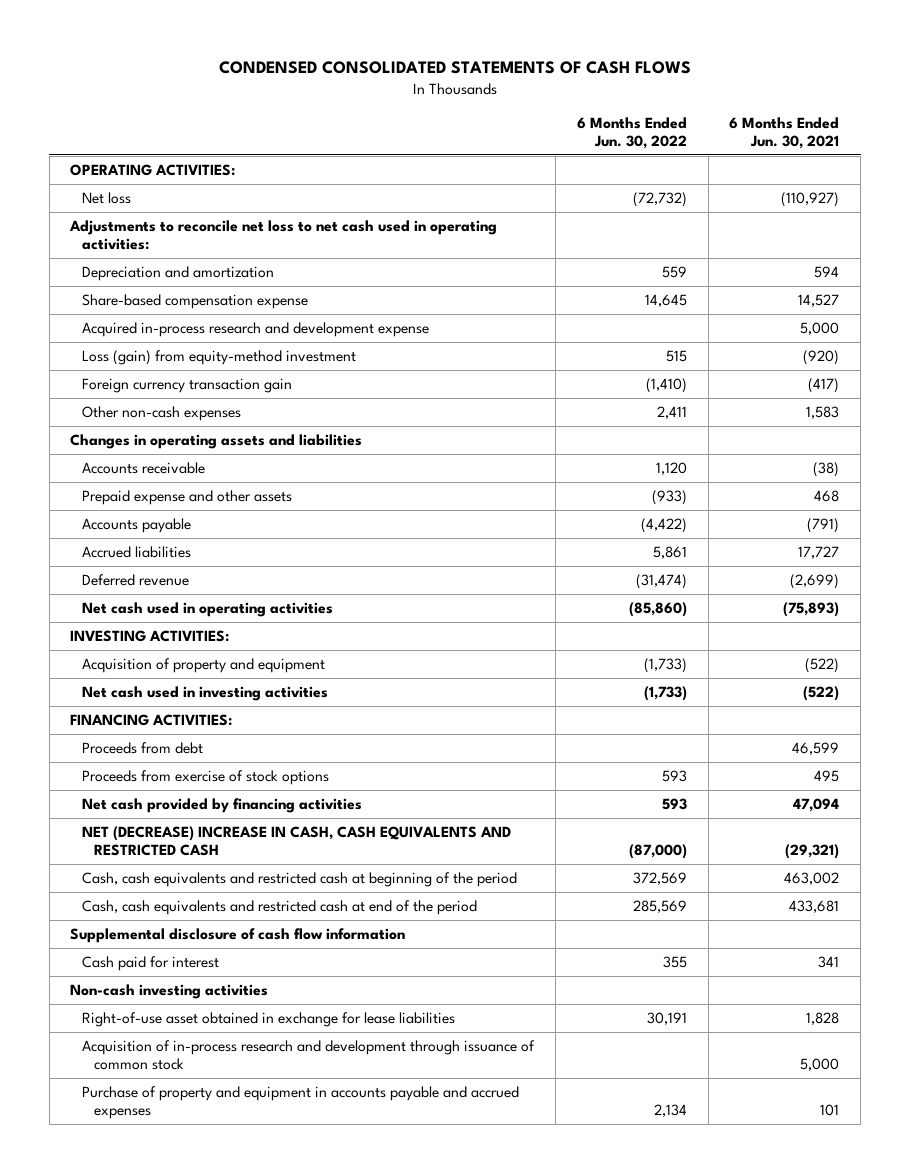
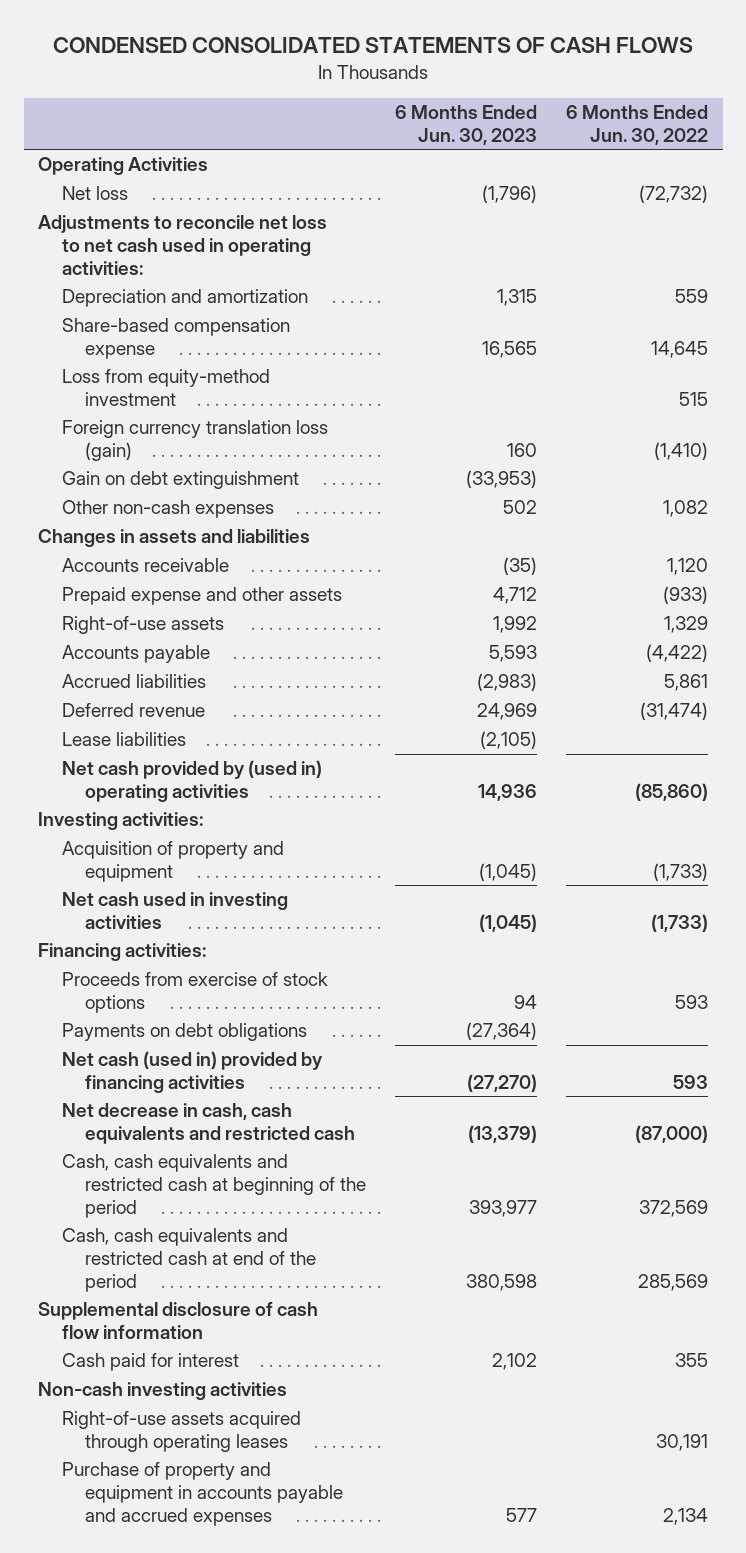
- | 6 Months Ended Jun. 30, 2022 | 6 Months Ended Jun. 30, 2021
+ | 6 Months Ended Jun. 30, 2023 | 6 Months Ended Jun. 30, 2022
- OPERATING ACTIVITIES:
+ Operating Activities
- Acquired in-process research and development expense | | 5,000
- Loss (gain) from equity-method investment | 515 | (920)
- Foreign currency transaction gain | (1,410) | (417)
- Other non-cash expenses | 2,411 | 1,583
- Changes in operating assets and liabilities
+ Loss from equity-method investment | | 515
+ Foreign currency translation loss (gain) | 160 | (1,410)
+ Gain on debt extinguishment | (33,953) |
+ Other non-cash expenses | 502 | 1,082
+ Changes in assets and liabilities
+ Right-of-use assets | 1,992 | 1,329
- Net cash used in operating activities | (85,860) | (75,893)
- INVESTING ACTIVITIES:
+ Lease liabilities | (2,105) |
+ Net cash provided by (used in) operating activities | 14,936 | (85,860)
+ Investing activities:
- FINANCING ACTIVITIES:
- Proceeds from debt | | 46,599
+ Financing activities:
- Net cash provided by financing activities | 593 | 47,094
- NET (DECREASE) INCREASE IN CASH, CASH EQUIVALENTS AND RESTRICTED CASH | (87,000) | (29,321)
+ Payments on debt obligations | (27,364) |
+ Net cash (used in) provided by financing activities | (27,270) | 593
+ Net decrease in cash, cash equivalents and restricted cash | (13,379) | (87,000)
- Right-of-use asset obtained in exchange for lease liabilities | 30,191 | 1,828
- Acquisition of in-process research and development through issuance of common stock | | 5,000
+ Right-of-use assets acquired through operating leases | | 30,191

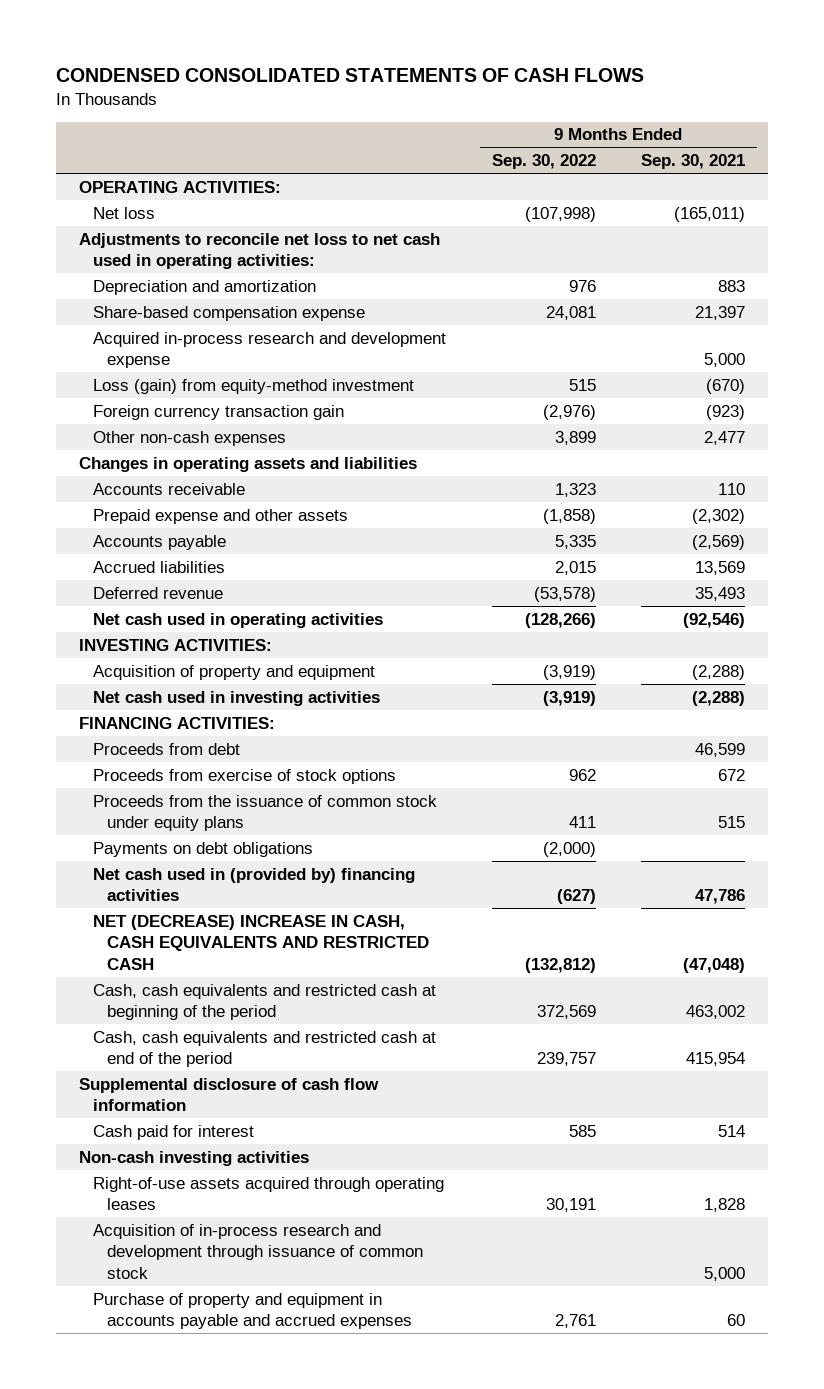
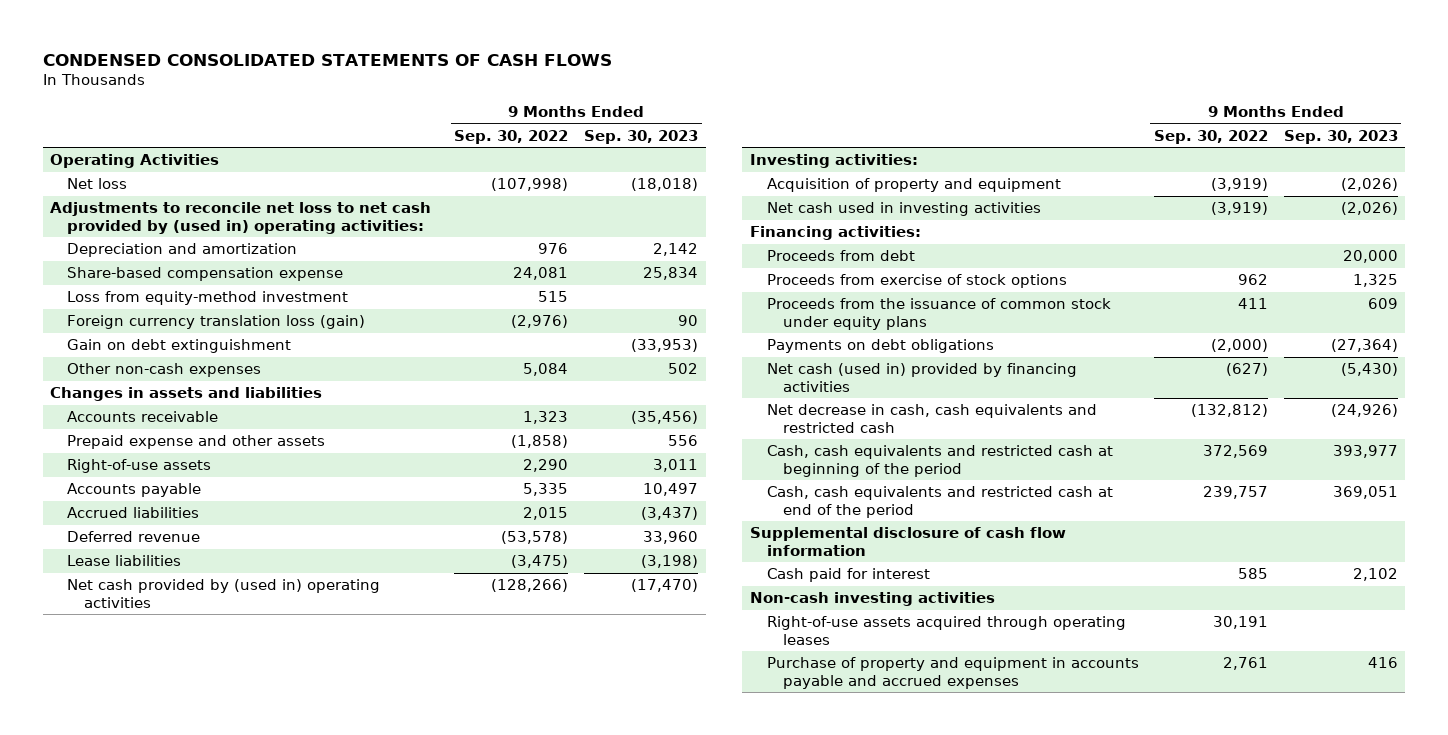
- | 9 Months Ended Sep. 30, 2022 | 9 Months Ended Sep. 30, 2021
+ | 9 Months Ended Sep. 30, 2022 | 9 Months Ended Sep. 30, 2023
- OPERATING ACTIVITIES:
+ Operating Activities
- Adjustments to reconcile net loss to net cash used in operating activities:
+ Adjustments to reconcile net loss to net cash provided by (used in) operating activities:
- Acquired in-process research and development expense | | 5,000
- Loss (gain) from equity-method investment | 515 | (670)
- Foreign currency transaction gain | (2,976) | (923)
- Other non-cash expenses | 3,899 | 2,477
- Changes in operating assets and liabilities
+ Loss from equity-method investment | 515 |
+ Foreign currency translation loss (gain) | (2,976) | 90
+ Gain on debt extinguishment | | (33,953)
+ Other non-cash expenses | 5,084 | 502
+ Changes in assets and liabilities
+ Right-of-use assets | 2,290 | 3,011
- Net cash used in operating activities | (128,266) | (92,546)
- INVESTING ACTIVITIES:
+ Lease liabilities | (3,475) | (3,198)
+ Net cash provided by (used in) operating activities | (128,266) | (17,470)
+ Investing activities:
- FINANCING ACTIVITIES:
+ Financing activities:
- Net cash used in (provided by) financing activities | (627) | 47,786
- NET (DECREASE) INCREASE IN CASH, CASH EQUIVALENTS AND RESTRICTED CASH | (132,812) | (47,048)
+ Net cash (used in) provided by financing activities | (627) | (5,430)
+ Net decrease in cash, cash equivalents and restricted cash | (132,812) | (24,926)
- Acquisition of in-process research and development through issuance of common stock | | 5,000

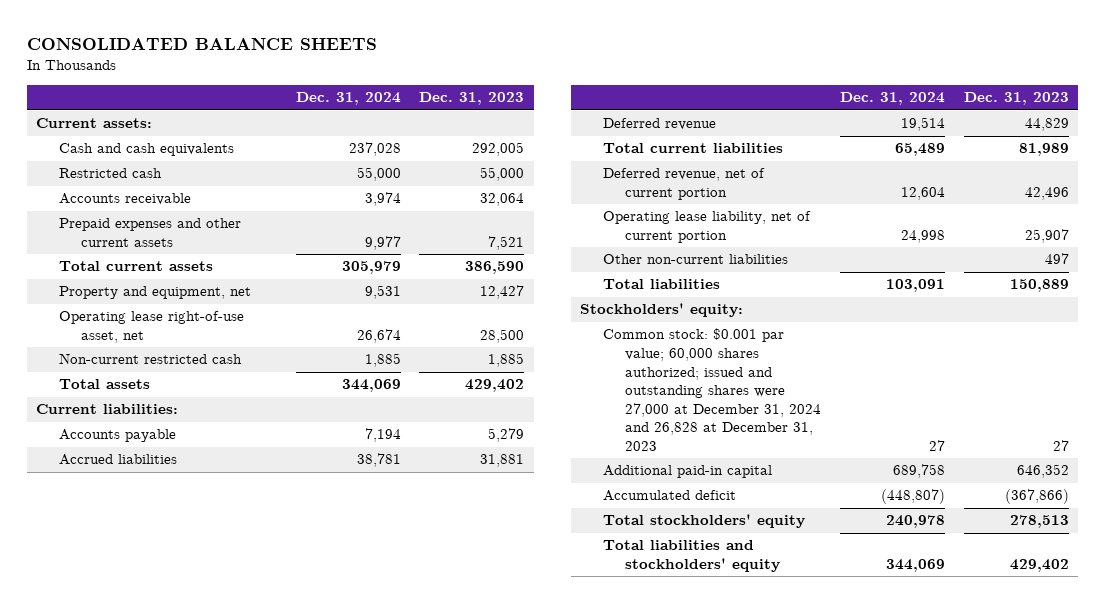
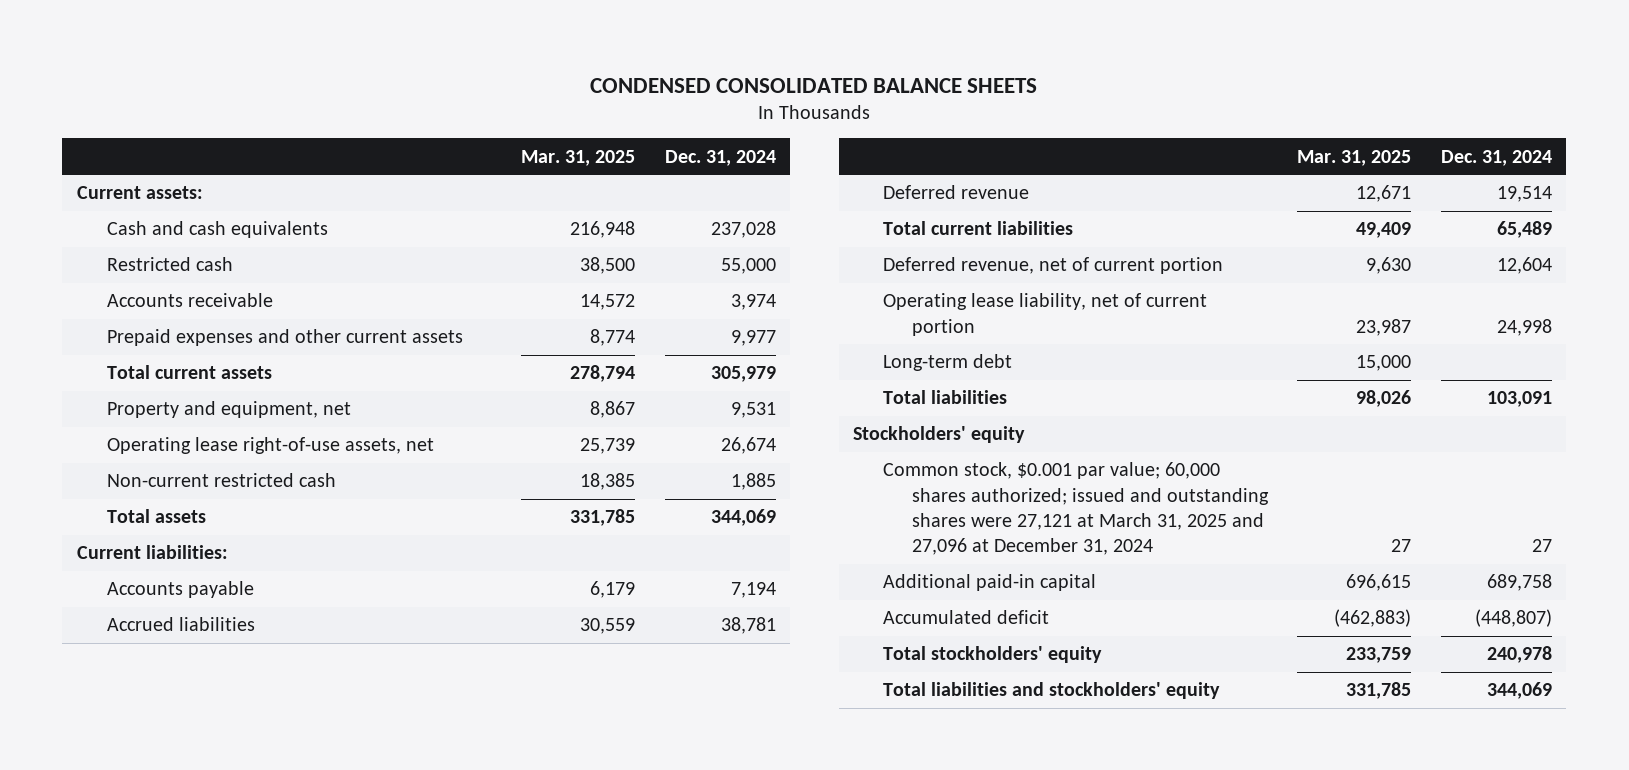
- CONSOLIDATED BALANCE SHEETS
+ CONDENSED CONSOLIDATED BALANCE SHEETS
- | Dec. 31, 2024 | Dec. 31, 2023
+ | Mar. 31, 2025 | Dec. 31, 2024
- Operating lease right-of-use asset, net | 26,674 | 28,500
+ Operating lease right-of-use assets, net | 25,739 | 26,674
- Other non-current liabilities | | 497
+ Long-term debt | 15,000 |
- Stockholders' equity:
- Common stock: $0.001 par value; 60,000 shares authorized; issued and outstanding shares were 27,000 at December 31, 2024 and 26,828 at December 31, 2023 | 27 | 27
+ Stockholders' equity
+ Common stock, $0.001 par value; 60,000 shares authorized; issued and outstanding shares were 27,121 at March 31, 2025 and 27,096 at December 31, 2024 | 27 | 27

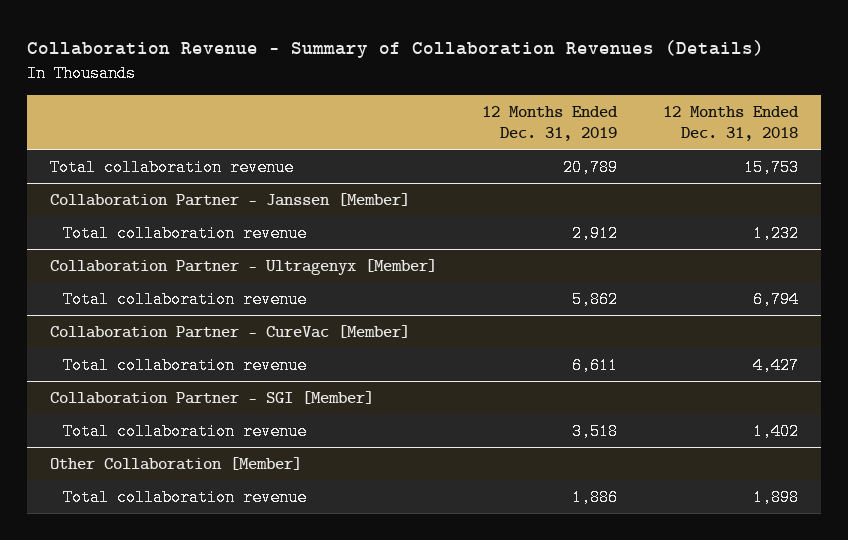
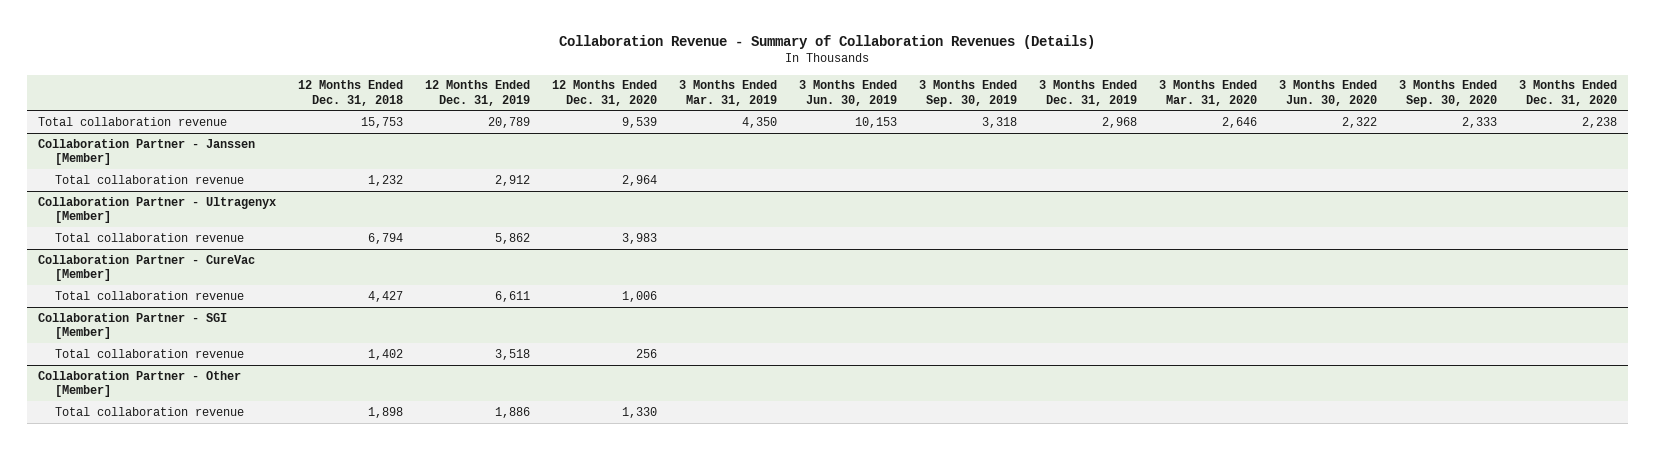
- | 12 Months Ended Dec. 31, 2019 | 12 Months Ended Dec. 31, 2018
+ | 12 Months Ended Dec. 31, 2018 | 12 Months Ended Dec. 31, 2019 | 12 Months Ended Dec. 31, 2020 | 3 Months Ended Mar. 31, 2019 | 3 Months Ended Jun. 30, 2019 | 3 Months Ended Sep. 30, 2019 | 3 Months Ended Dec. 31, 2019 | 3 Months Ended Mar. 31, 2020 | 3 Months Ended Jun. 30, 2020 | 3 Months Ended Sep. 30, 2020 | 3 Months Ended Dec. 31, 2020
- Other Collaboration [Member]
+ Collaboration Partner - Other [Member]

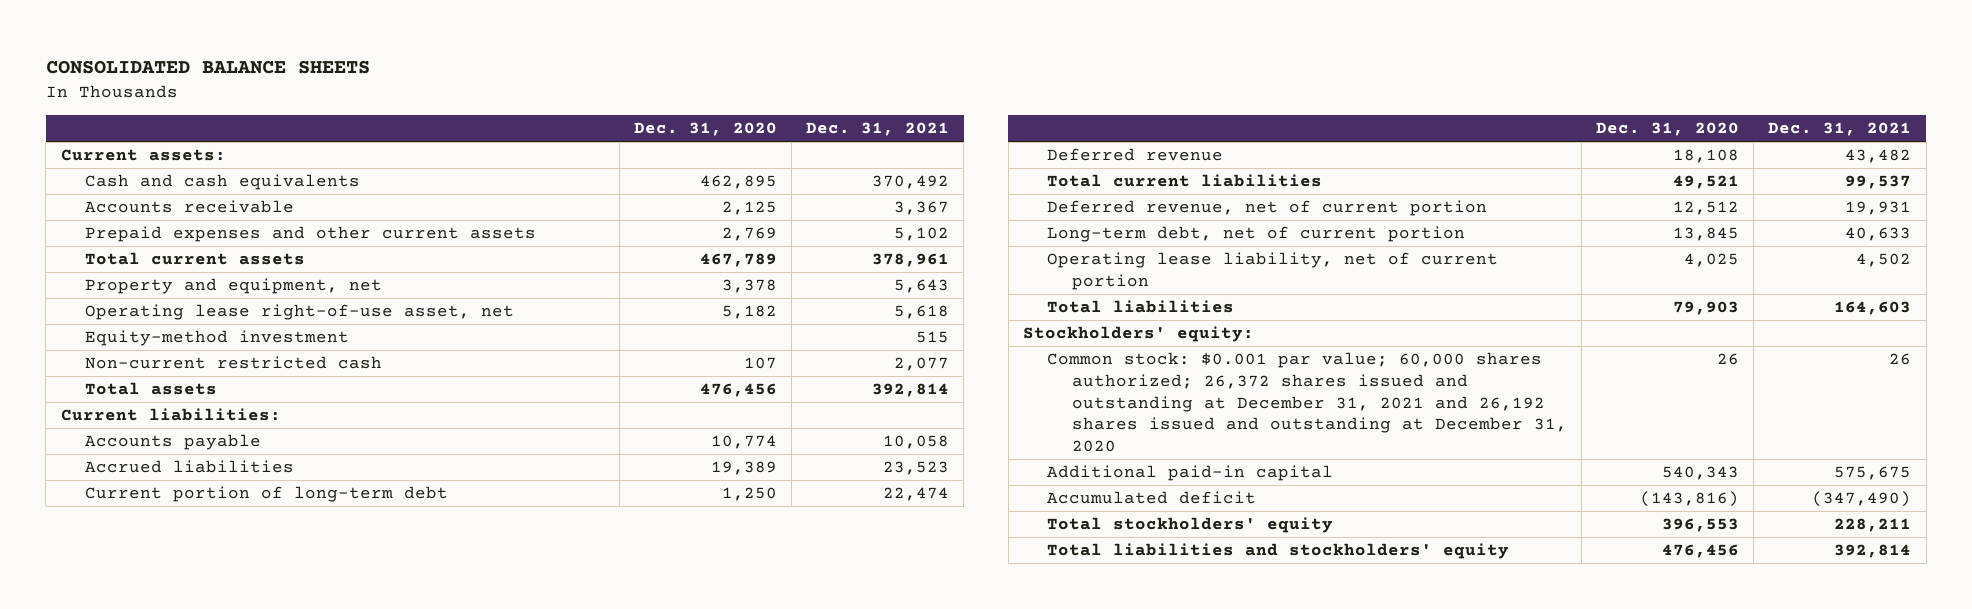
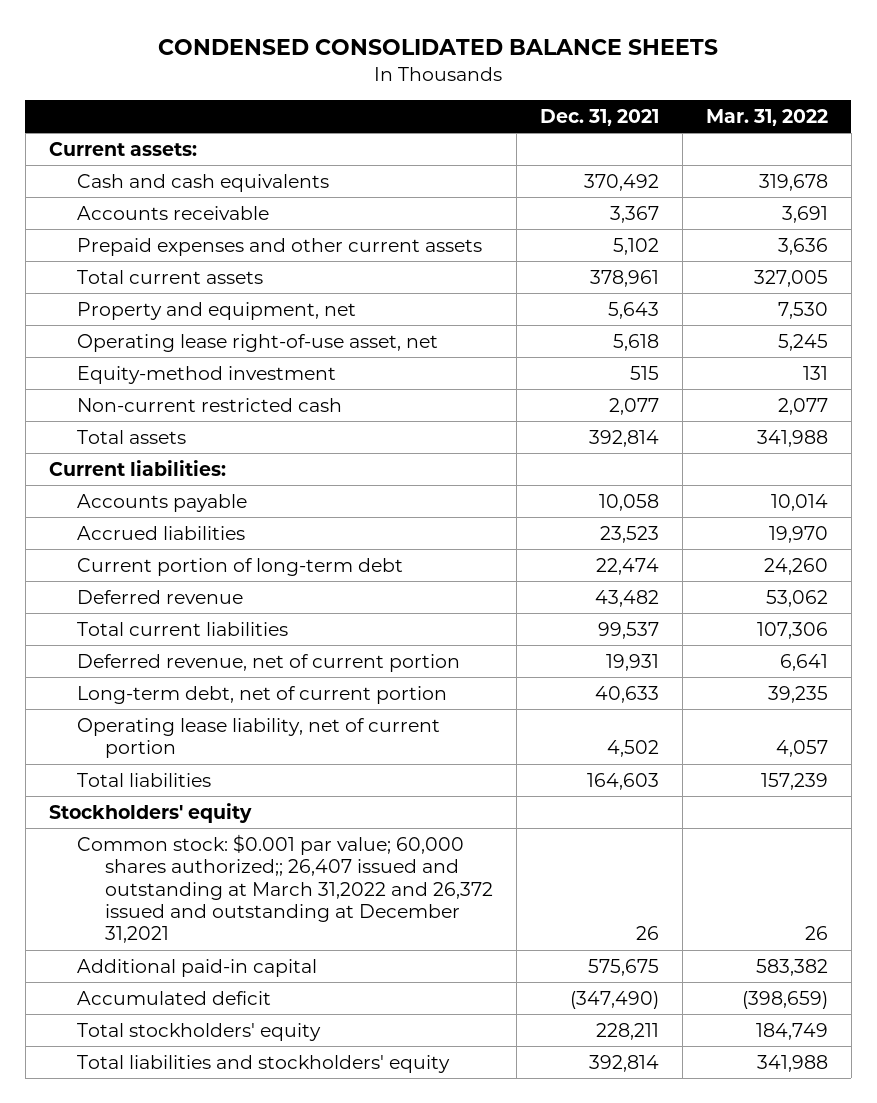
- CONSOLIDATED BALANCE SHEETS
+ CONDENSED CONSOLIDATED BALANCE SHEETS
- | Dec. 31, 2020 | Dec. 31, 2021
+ | Dec. 31, 2021 | Mar. 31, 2022
- Stockholders' equity:
- Common stock: $0.001 par value; 60,000 shares authorized; 26,372 shares issued and outstanding at December 31, 2021 and 26,192 shares issued and outstanding at December 31, 2020 | 26 | 26
+ Stockholders' equity
+ Common stock: $0.001 par value; 60,000 shares authorized;; 26,407 issued and outstanding at March 31,2022 and 26,372 issued and outstanding at December 31,2021 | 26 | 26

